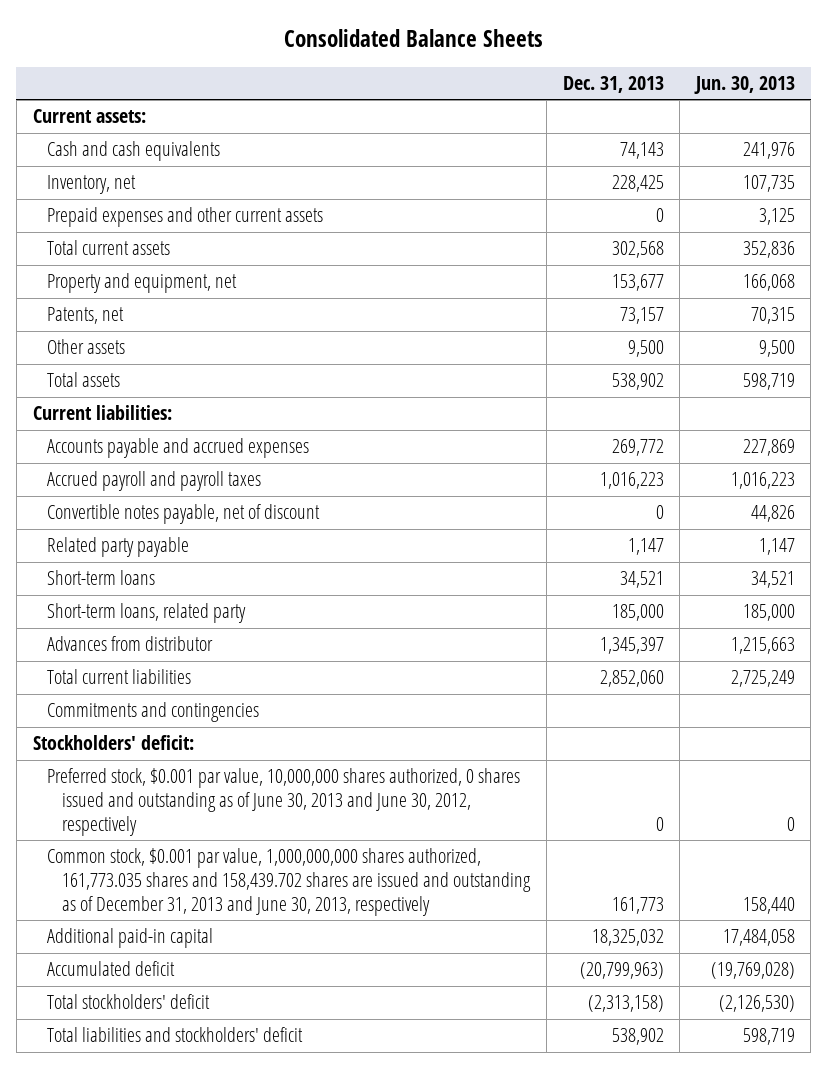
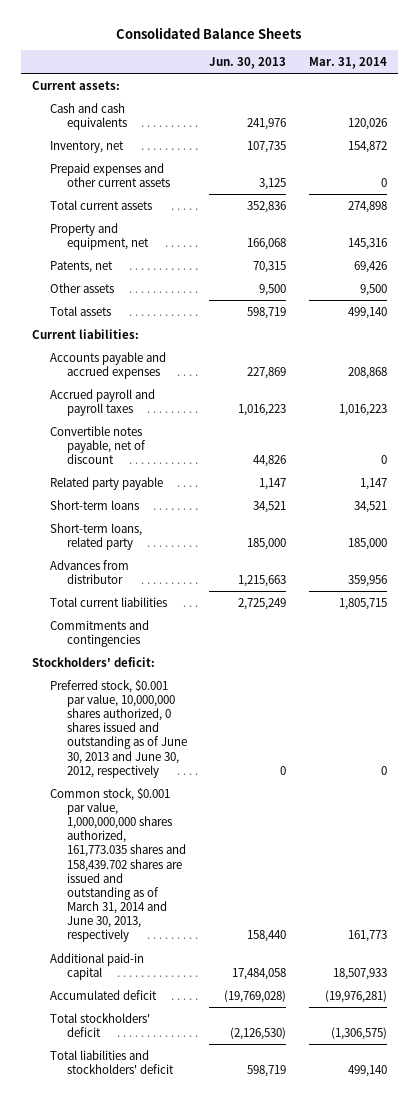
- | Dec. 31, 2013 | Jun. 30, 2013
+ | Jun. 30, 2013 | Mar. 31, 2014
- Common stock, $0.001 par value, 1,000,000,000 shares authorized, 161,773.035 shares and 158,439.702 shares are issued and outstanding as of December 31, 2013 and June 30, 2013, respectively | 161,773 | 158,440
+ Common stock, $0.001 par value, 1,000,000,000 shares authorized, 161,773.035 shares and 158,439.702 shares are issued and outstanding as of March 31, 2014 and June 30, 2013, respectively | 158,440 | 161,773

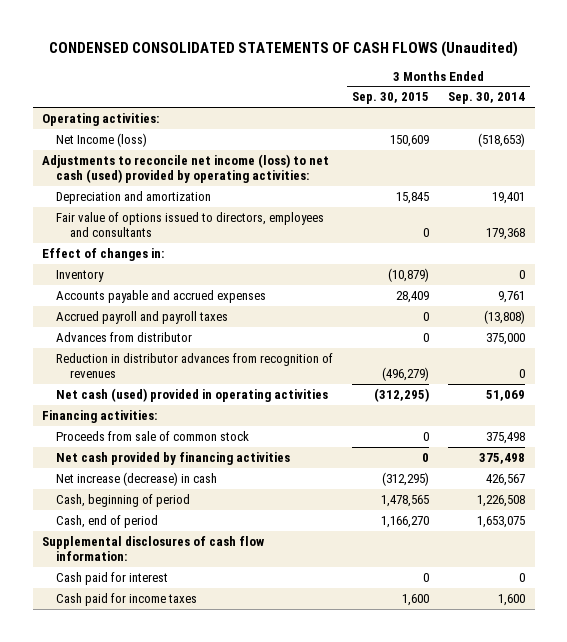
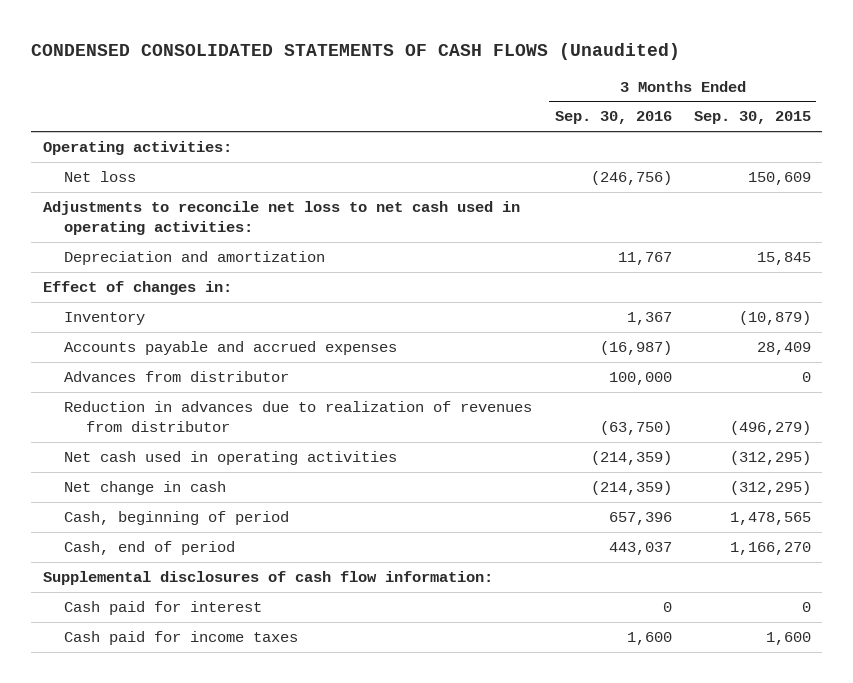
- | 3 Months Ended Sep. 30, 2015 | 3 Months Ended Sep. 30, 2014
+ | 3 Months Ended Sep. 30, 2016 | 3 Months Ended Sep. 30, 2015
- Net Income (loss) | 150,609 | (518,653)
- Adjustments to reconcile net income (loss) to net cash (used) provided by operating activities:
+ Net loss | (246,756) | 150,609
+ Adjustments to reconcile net loss to net cash used in operating activities:
- Fair value of options issued to directors, employees and consultants | 0 | 179,368
- Accrued payroll and payroll taxes | 0 | (13,808)
- Reduction in distributor advances from recognition of revenues | (496,279) | 0
- Net cash (used) provided in operating activities | (312,295) | 51,069
- Financing activities:
- Proceeds from sale of common stock | 0 | 375,498
- Net cash provided by financing activities | 0 | 375,498
- Net increase (decrease) in cash | (312,295) | 426,567
+ Reduction in advances due to realization of revenues from distributor | (63,750) | (496,279)
+ Net cash used in operating activities | (214,359) | (312,295)
+ Net change in cash | (214,359) | (312,295)

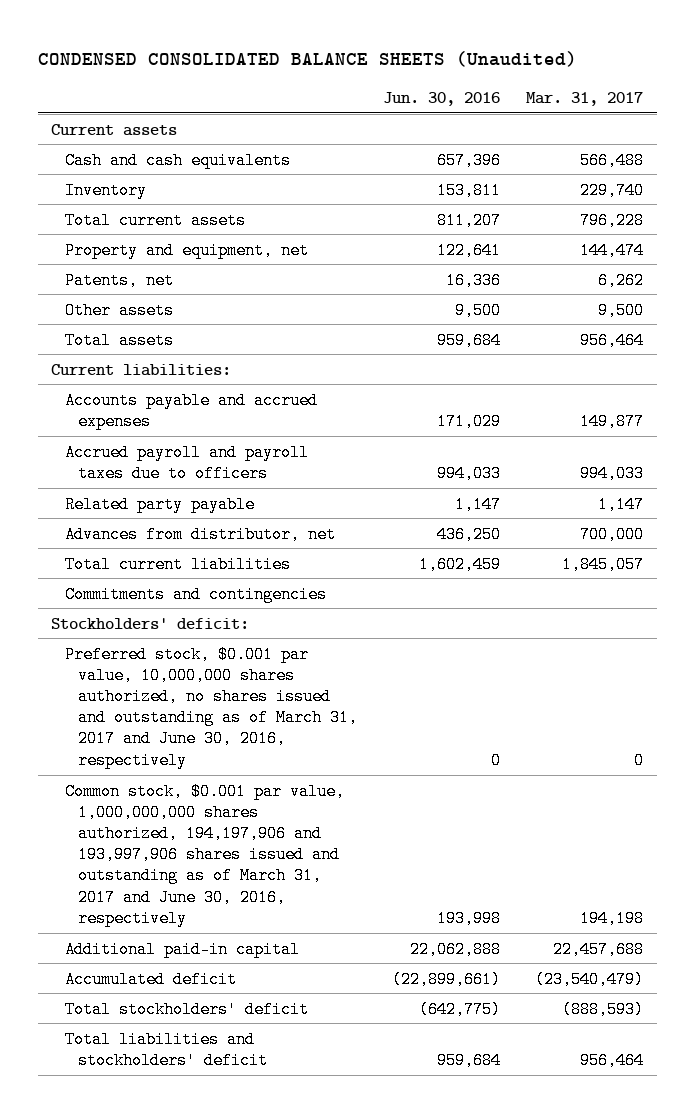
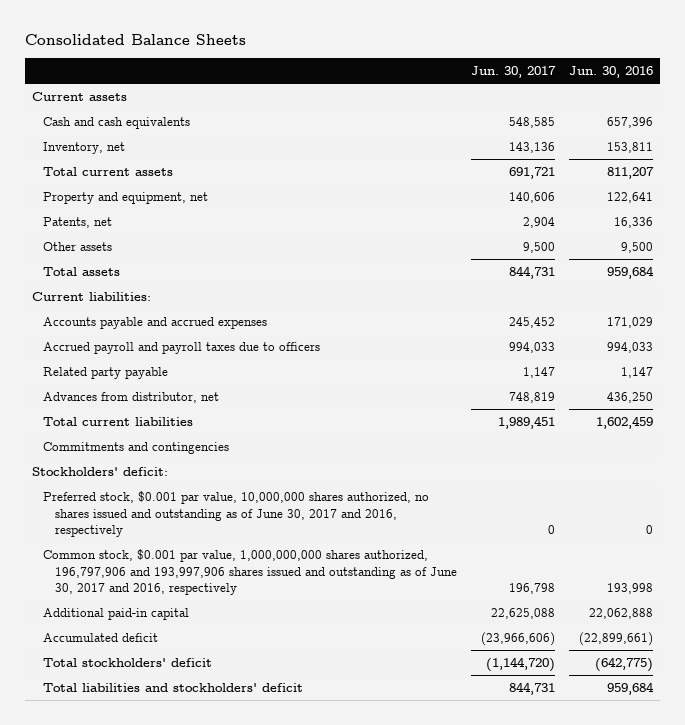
- CONDENSED CONSOLIDATED BALANCE SHEETS (Unaudited)
+ Consolidated Balance Sheets
- | Jun. 30, 2016 | Mar. 31, 2017
+ | Jun. 30, 2017 | Jun. 30, 2016
- Inventory | 153,811 | 229,740
+ Inventory, net | 143,136 | 153,811
- Preferred stock, $0.001 par value, 10,000,000 shares authorized, no shares issued and outstanding as of March 31, 2017 and June 30, 2016, respectively | 0 | 0
- Common stock, $0.001 par value, 1,000,000,000 shares authorized, 194,197,906 and 193,997,906 shares issued and outstanding as of March 31, 2017 and June 30, 2016, respectively | 193,998 | 194,198
+ Preferred stock, $0.001 par value, 10,000,000 shares authorized, no shares issued and outstanding as of June 30, 2017 and 2016, respectively | 0 | 0
+ Common stock, $0.001 par value, 1,000,000,000 shares authorized, 196,797,906 and 193,997,906 shares issued and outstanding as of June 30, 2017 and 2016, respectively | 196,798 | 193,998

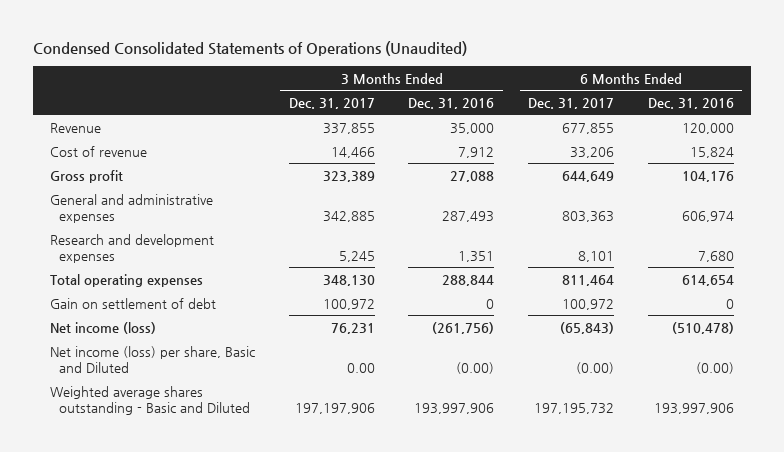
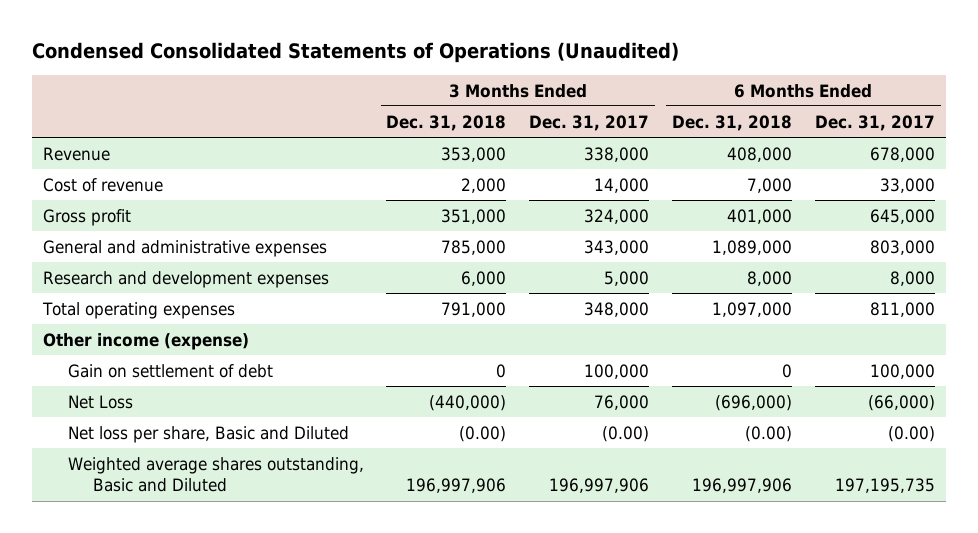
- | 3 Months Ended Dec. 31, 2017 | 3 Months Ended Dec. 31, 2016 | 6 Months Ended Dec. 31, 2017 | 6 Months Ended Dec. 31, 2016
+ | 3 Months Ended Dec. 31, 2018 | 3 Months Ended Dec. 31, 2017 | 6 Months Ended Dec. 31, 2018 | 6 Months Ended Dec. 31, 2017
- Revenue | 337,855 | 35,000 | 677,855 | 120,000
- Cost of revenue | 14,466 | 7,912 | 33,206 | 15,824
- Gross profit | 323,389 | 27,088 | 644,649 | 104,176
- General and administrative expenses | 342,885 | 287,493 | 803,363 | 606,974
- Research and development expenses | 5,245 | 1,351 | 8,101 | 7,680
- Total operating expenses | 348,130 | 288,844 | 811,464 | 614,654
- Gain on settlement of debt | 100,972 | 0 | 100,972 | 0
- Net income (loss) | 76,231 | (261,756) | (65,843) | (510,478)
- Net income (loss) per share, Basic and Diluted | 0.00 | (0.00) | (0.00) | (0.00)
- Weighted average shares outstanding - Basic and Diluted | 197,197,906 | 193,997,906 | 197,195,732 | 193,997,906
+ Revenue | 353,000 | 338,000 | 408,000 | 678,000
+ Cost of revenue | 2,000 | 14,000 | 7,000 | 33,000
+ Gross profit | 351,000 | 324,000 | 401,000 | 645,000
+ General and administrative expenses | 785,000 | 343,000 | 1,089,000 | 803,000
+ Research and development expenses | 6,000 | 5,000 | 8,000 | 8,000
+ Total operating expenses | 791,000 | 348,000 | 1,097,000 | 811,000
+ Other income (expense)
+ Gain on settlement of debt | 0 | 100,000 | 0 | 100,000
+ Net Loss | (440,000) | 76,000 | (696,000) | (66,000)
+ Net loss per share, Basic and Diluted | (0.00) | (0.00) | (0.00) | (0.00)
+ Weighted average shares outstanding, Basic and Diluted | 196,997,906 | 196,997,906 | 196,997,906 | 197,195,735

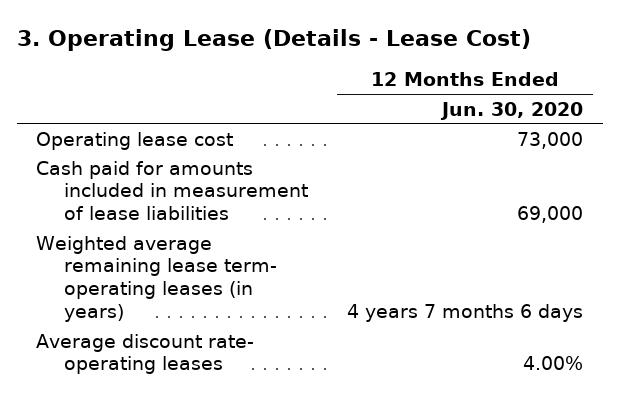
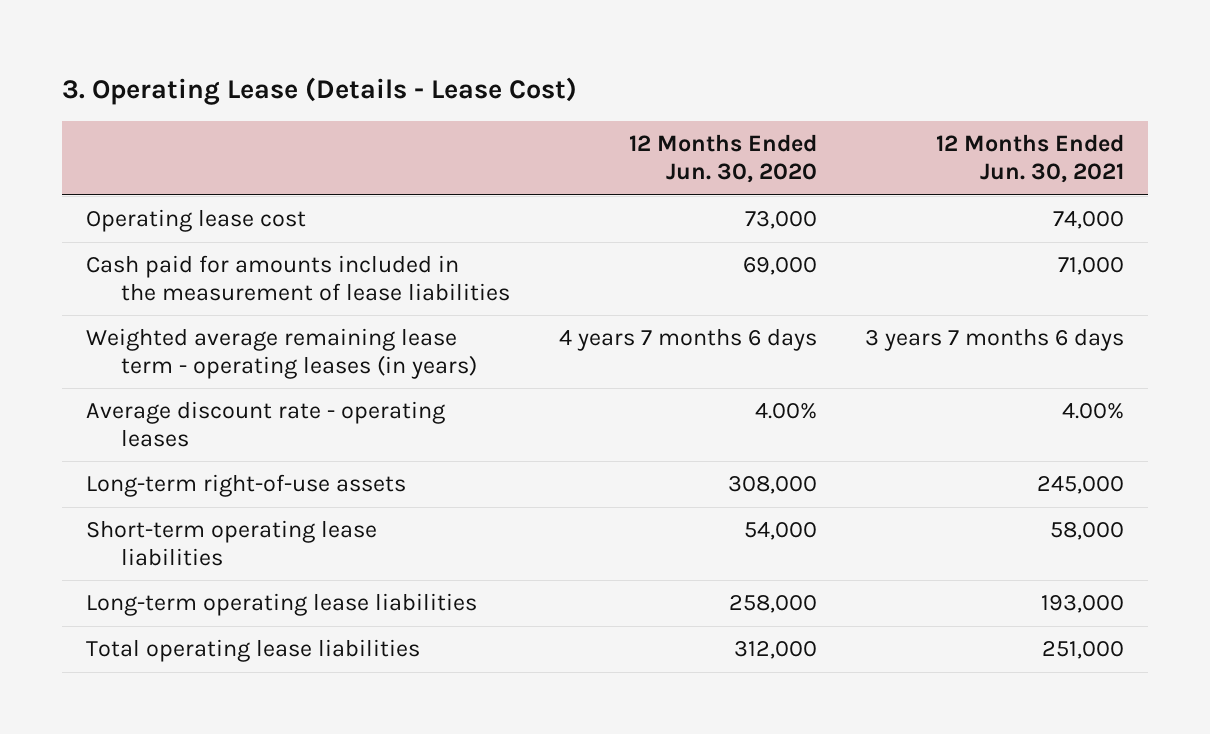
- | 12 Months Ended Jun. 30, 2020
+ | 12 Months Ended Jun. 30, 2020 | 12 Months Ended Jun. 30, 2021
- Cash paid for amounts included in measurement of lease liabilities | 69,000
- Weighted average remaining lease term- operating leases (in years) | 4 years 7 months 6 days
- Average discount rate- operating leases | 4.00%
+ Cash paid for amounts included in the measurement of lease liabilities | 69,000 | 71,000
+ Weighted average remaining lease term - operating leases (in years) | 4 years 7 months 6 days | 3 years 7 months 6 days
+ Average discount rate - operating leases | 4.00% | 4.00%
+ Long-term right-of-use assets | 308,000 | 245,000
+ Short-term operating lease liabilities | 54,000 | 58,000
+ Long-term operating lease liabilities | 258,000 | 193,000
+ Total operating lease liabilities | 312,000 | 251,000

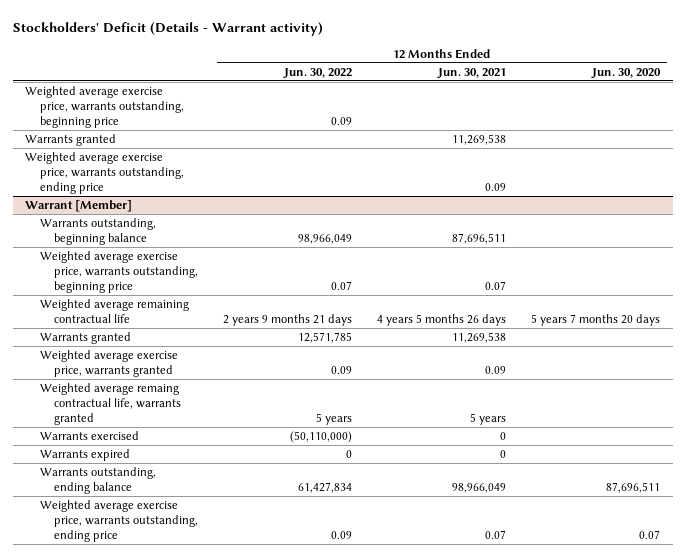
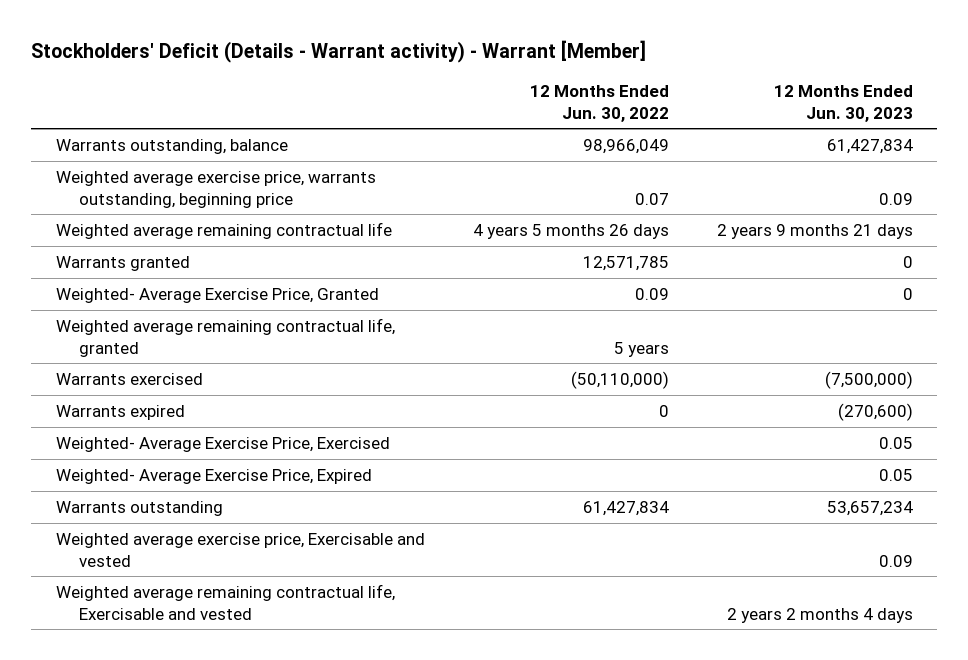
- Stockholders' Deficit (Details - Warrant activity)
+ Stockholders' Deficit (Details - Warrant activity) - Warrant [Member]
- | 12 Months Ended Jun. 30, 2022 | 12 Months Ended Jun. 30, 2021 | 12 Months Ended Jun. 30, 2020
+ | 12 Months Ended Jun. 30, 2022 | 12 Months Ended Jun. 30, 2023
- Weighted average exercise price, warrants outstanding, beginning price | 0.09 | |
- Warrants granted | | 11,269,538 |
- Weighted average exercise price, warrants outstanding, ending price | | 0.09 |
- Warrant [Member]
- Warrants outstanding, beginning balance | 98,966,049 | 87,696,511 |
+ Warrants outstanding, balance | 98,966,049 | 61,427,834
- Weighted average remaining contractual life | 2 years 9 months 21 days | 4 years 5 months 26 days | 5 years 7 months 20 days
+ Weighted average remaining contractual life | 4 years 5 months 26 days | 2 years 9 months 21 days
- Weighted average exercise price, warrants granted | 0.09 | 0.09 |
- Weighted average remaing contractual life, warrants granted | 5 years | 5 years |
+ Weighted- Average Exercise Price, Granted | 0.09 | 0
+ Weighted average remaining contractual life, granted | 5 years |
- Warrants outstanding, ending balance | 61,427,834 | 98,966,049 | 87,696,511
- Weighted average exercise price, warrants outstanding, ending price | 0.09 | 0.07 | 0.07
+ Weighted- Average Exercise Price, Exercised | | 0.05
+ Weighted- Average Exercise Price, Expired | | 0.05
+ Warrants outstanding | 61,427,834 | 53,657,234
+ Weighted average exercise price, Exercisable and vested | | 0.09
+ Weighted average remaining contractual life, Exercisable and vested | | 2 years 2 months 4 days

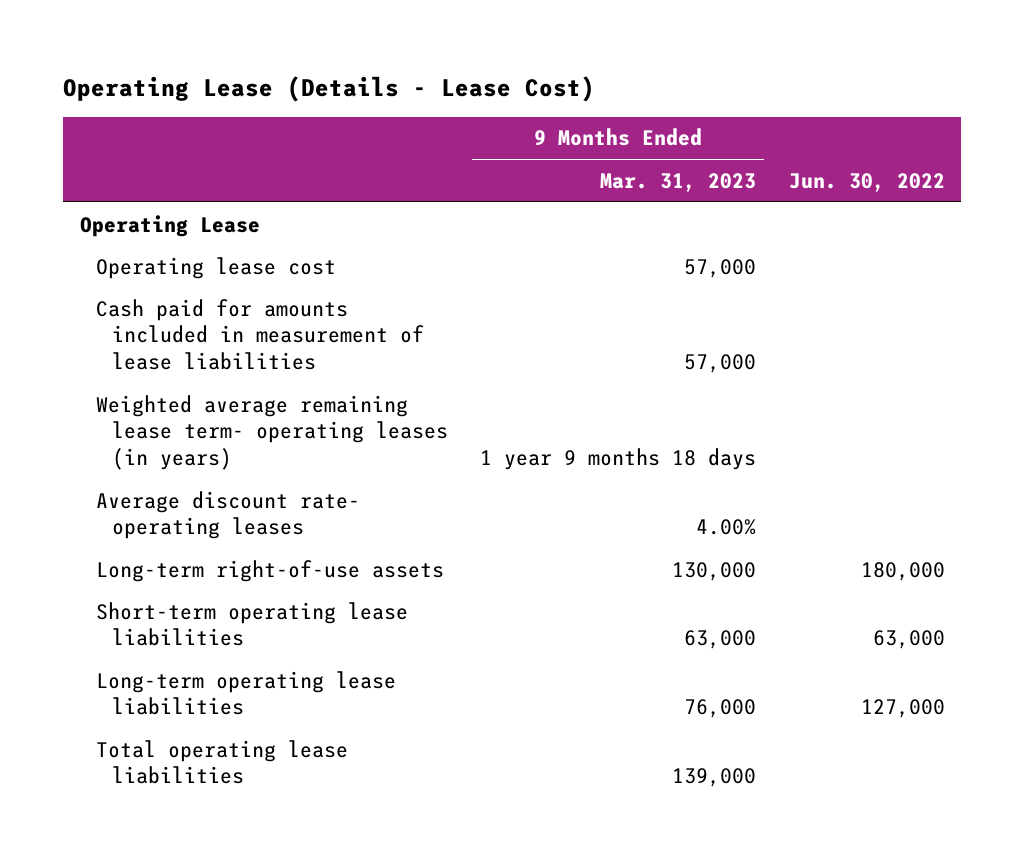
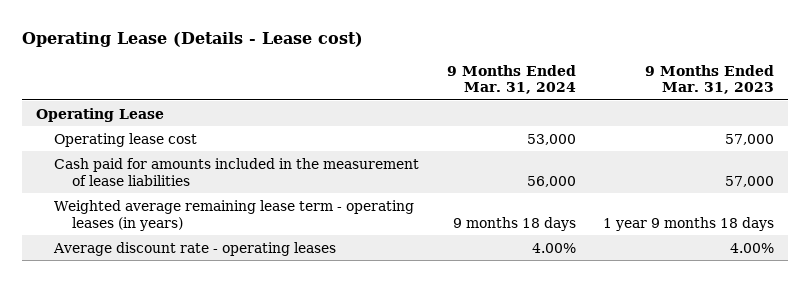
- Operating Lease (Details - Lease Cost)
+ Operating Lease (Details - Lease cost)
- | 9 Months Ended Mar. 31, 2023 | Jun. 30, 2022
+ | 9 Months Ended Mar. 31, 2024 | 9 Months Ended Mar. 31, 2023
- Cash paid for amounts included in measurement of lease liabilities | 57,000 |
- Weighted average remaining lease term- operating leases (in years) | 1 year 9 months 18 days |
- Average discount rate- operating leases | 4.00% |
- Long-term right-of-use assets | 130,000 | 180,000
- Short-term operating lease liabilities | 63,000 | 63,000
- Long-term operating lease liabilities | 76,000 | 127,000
- Total operating lease liabilities | 139,000 |
+ Cash paid for amounts included in the measurement of lease liabilities | 56,000 | 57,000
+ Weighted average remaining lease term - operating leases (in years) | 9 months 18 days | 1 year 9 months 18 days
+ Average discount rate - operating leases | 4.00% | 4.00%

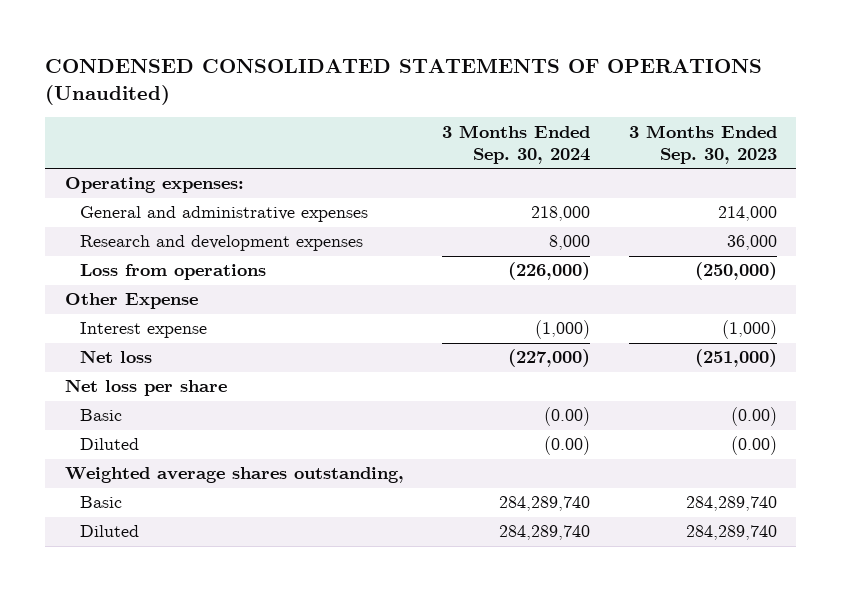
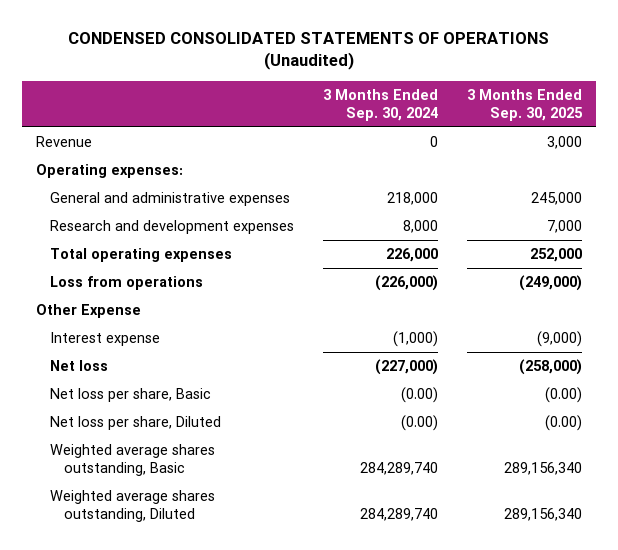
- | 3 Months Ended Sep. 30, 2024 | 3 Months Ended Sep. 30, 2023
+ | 3 Months Ended Sep. 30, 2024 | 3 Months Ended Sep. 30, 2025
+ Revenue | 0 | 3,000
+ Total operating expenses | 226,000 | 252,000
- Net loss per share
- Basic | (0.00) | (0.00)
- Diluted | (0.00) | (0.00)
- Weighted average shares outstanding,
- Basic | 284,289,740 | 284,289,740
- Diluted | 284,289,740 | 284,289,740
+ Net loss per share, Basic | (0.00) | (0.00)
+ Net loss per share, Diluted | (0.00) | (0.00)
+ Weighted average shares outstanding, Basic | 284,289,740 | 289,156,340
+ Weighted average shares outstanding, Diluted | 284,289,740 | 289,156,340

